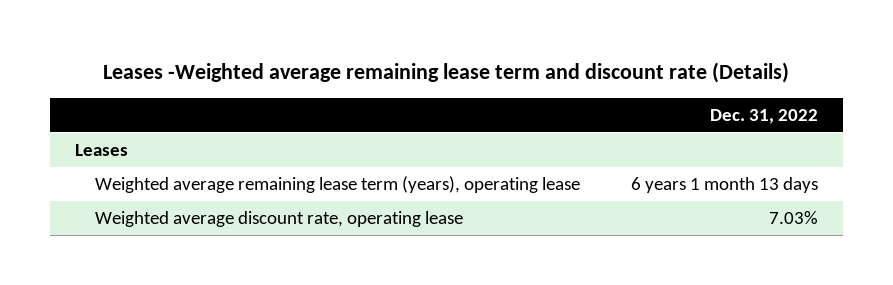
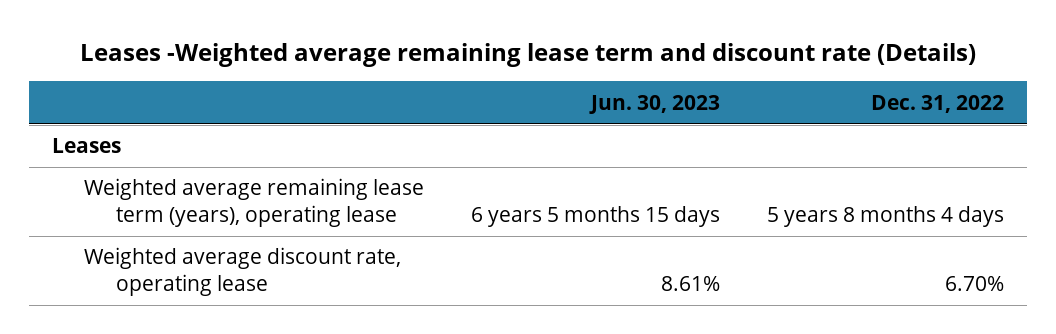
- | Dec. 31, 2022
+ | Jun. 30, 2023 | Dec. 31, 2022
- Weighted average remaining lease term (years), operating lease | 6 years 1 month 13 days
- Weighted average discount rate, operating lease | 7.03%
+ Weighted average remaining lease term (years), operating lease | 6 years 5 months 15 days | 5 years 8 months 4 days
+ Weighted average discount rate, operating lease | 8.61% | 6.70%

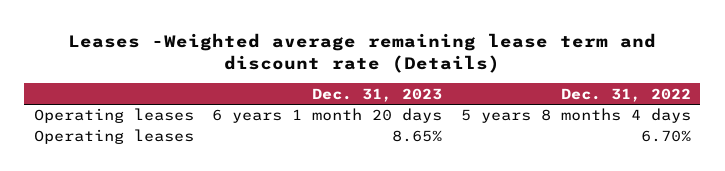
- | Jun. 30, 2023 | Dec. 31, 2022
+ | Dec. 31, 2023 | Dec. 31, 2022
- Leases
- Weighted average remaining lease term (years), operating lease | 6 years 5 months 15 days | 5 years 8 months 4 days
- Weighted average discount rate, operating lease | 8.61% | 6.70%
+ Operating leases | 6 years 1 month 20 days | 5 years 8 months 4 days
+ Operating leases | 8.65% | 6.70%

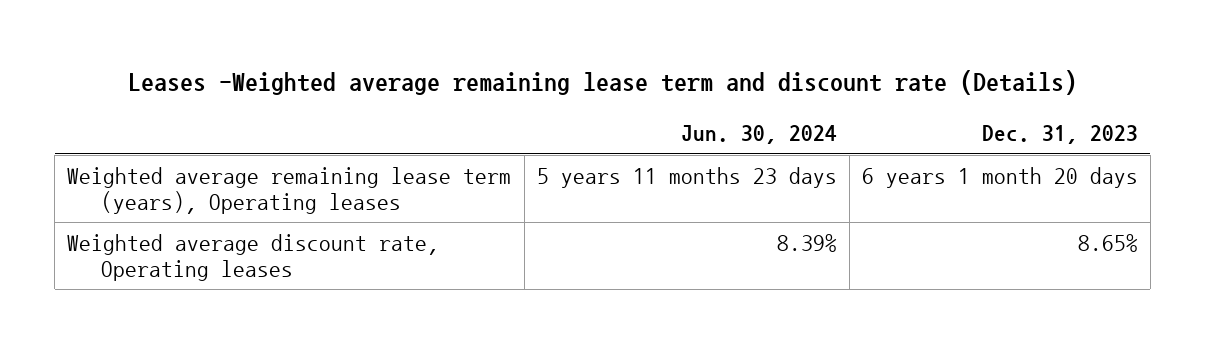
- | Dec. 31, 2023 | Dec. 31, 2022
+ | Jun. 30, 2024 | Dec. 31, 2023
- Operating leases | 6 years 1 month 20 days | 5 years 8 months 4 days
- Operating leases | 8.65% | 6.70%
+ Weighted average remaining lease term (years), Operating leases | 5 years 11 months 23 days | 6 years 1 month 20 days
+ Weighted average discount rate, Operating leases | 8.39% | 8.65%

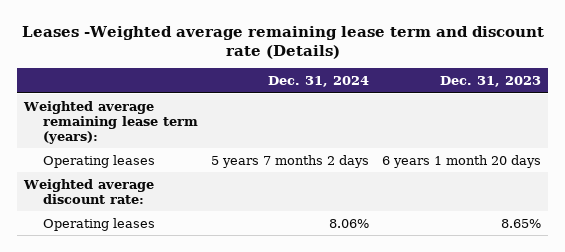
- | Jun. 30, 2024 | Dec. 31, 2023
+ | Dec. 31, 2024 | Dec. 31, 2023
- Weighted average remaining lease term (years), Operating leases | 5 years 11 months 23 days | 6 years 1 month 20 days
- Weighted average discount rate, Operating leases | 8.39% | 8.65%
+ Weighted average remaining lease term (years):
+ Operating leases | 5 years 7 months 2 days | 6 years 1 month 20 days
+ Weighted average discount rate:
+ Operating leases | 8.06% | 8.65%

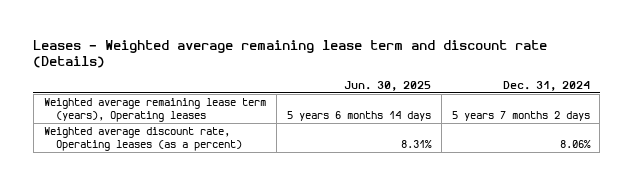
- Leases -Weighted average remaining lease term and discount rate (Details)
+ Leases - Weighted average remaining lease term and discount rate (Details)
- | Dec. 31, 2024 | Dec. 31, 2023
+ | Jun. 30, 2025 | Dec. 31, 2024
- Weighted average remaining lease term (years):
- Operating leases | 5 years 7 months 2 days | 6 years 1 month 20 days
- Weighted average discount rate:
- Operating leases | 8.06% | 8.65%
+ Weighted average remaining lease term (years), Operating leases | 5 years 6 months 14 days | 5 years 7 months 2 days
+ Weighted average discount rate, Operating leases (as a percent) | 8.31% | 8.06%

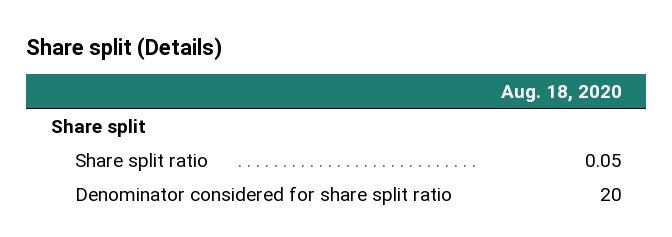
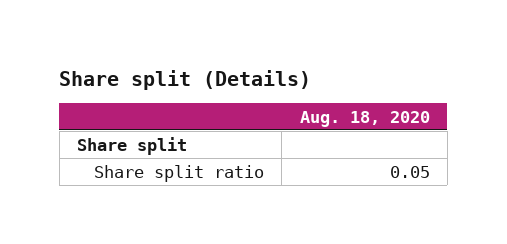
- Denominator considered for share split ratio | 20

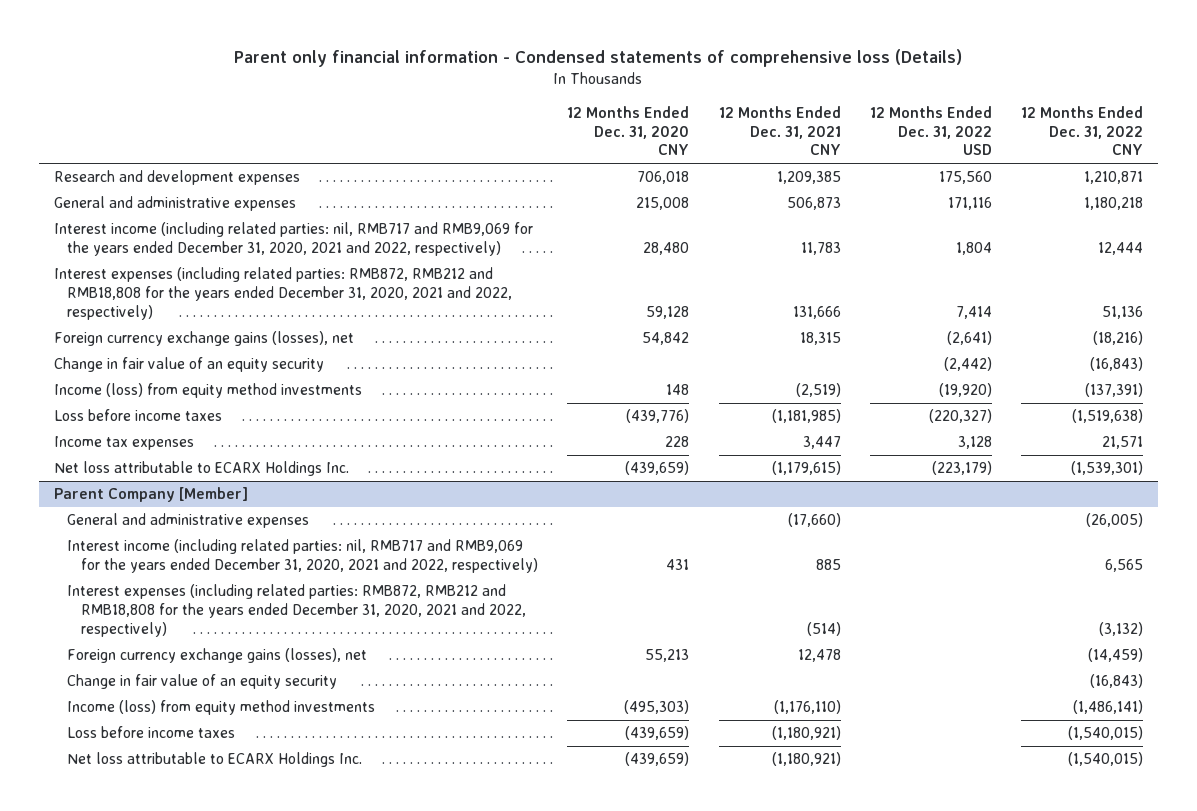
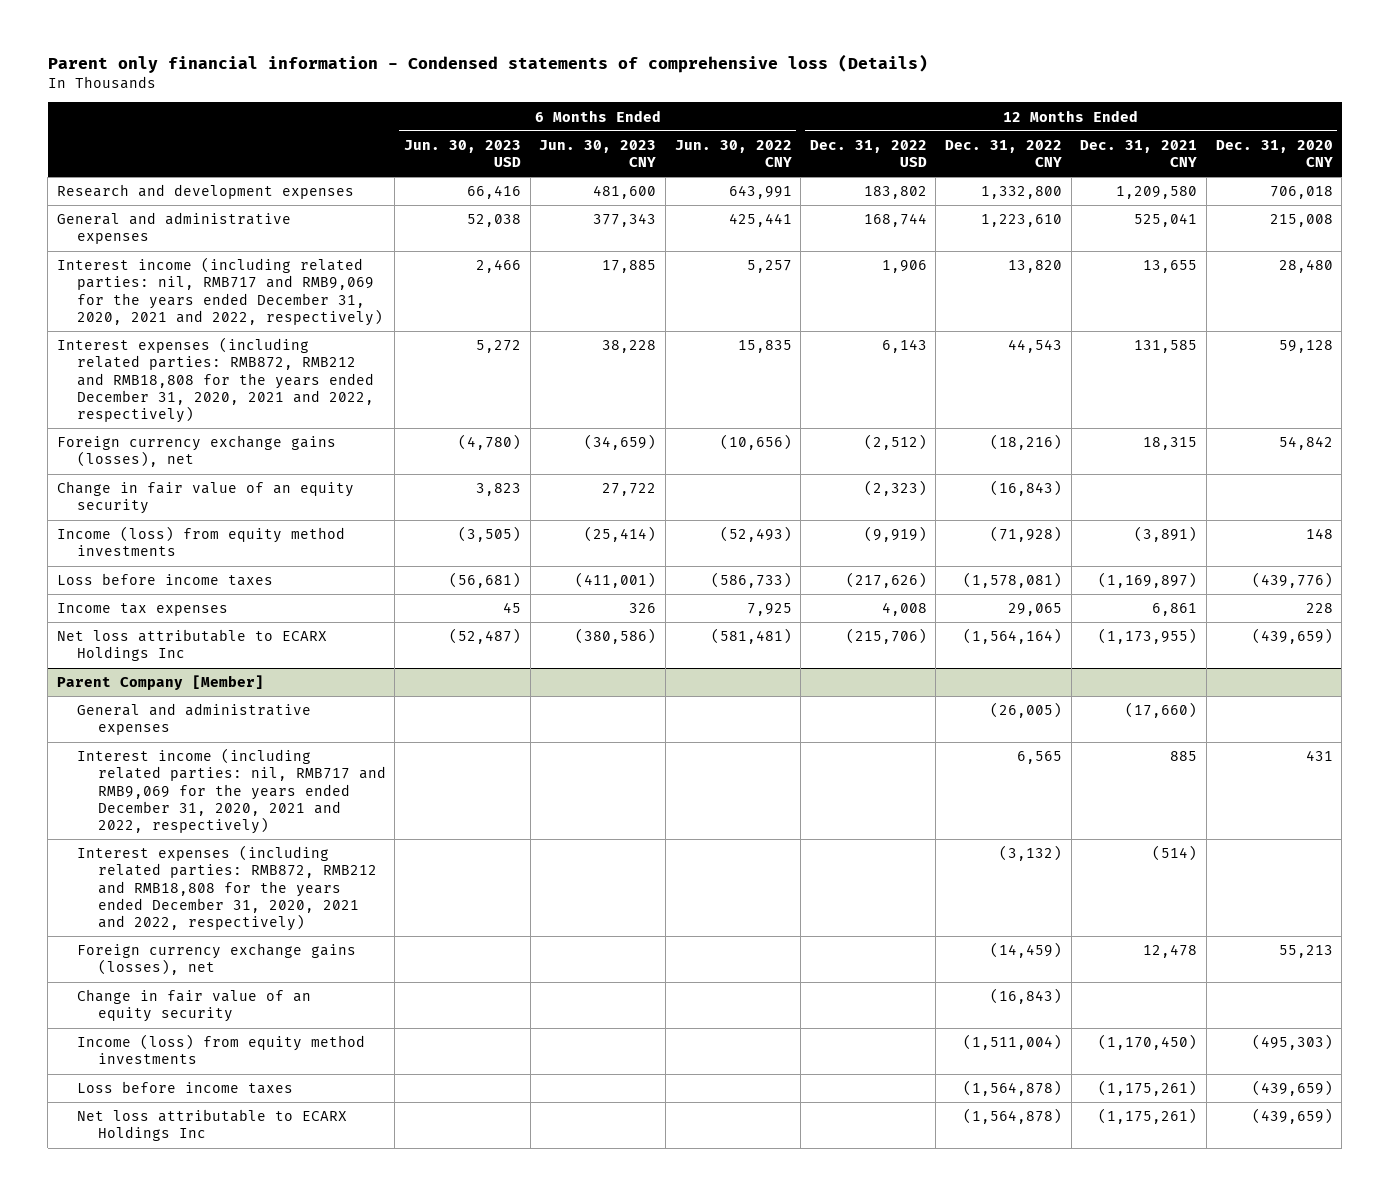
- | 12 Months Ended Dec. 31, 2020 CNY | 12 Months Ended Dec. 31, 2021 CNY | 12 Months Ended Dec. 31, 2022 USD | 12 Months Ended Dec. 31, 2022 CNY
+ | 6 Months Ended Jun. 30, 2023 USD | 6 Months Ended Jun. 30, 2023 CNY | 6 Months Ended Jun. 30, 2022 CNY | 12 Months Ended Dec. 31, 2022 USD | 12 Months Ended Dec. 31, 2022 CNY | 12 Months Ended Dec. 31, 2021 CNY | 12 Months Ended Dec. 31, 2020 CNY
- Research and development expenses | 706,018 | 1,209,385 | 175,560 | 1,210,871
- General and administrative expenses | 215,008 | 506,873 | 171,116 | 1,180,218
- Interest income (including related parties: nil, RMB717 and RMB9,069 for the years ended December 31, 2020, 2021 and 2022, respectively) | 28,480 | 11,783 | 1,804 | 12,444
- Interest expenses (including related parties: RMB872, RMB212 and RMB18,808 for the years ended December 31, 2020, 2021 and 2022, respectively) | 59,128 | 131,666 | 7,414 | 51,136
- Foreign currency exchange gains (losses), net | 54,842 | 18,315 | (2,641) | (18,216)
- Change in fair value of an equity security | | | (2,442) | (16,843)
- Income (loss) from equity method investments | 148 | (2,519) | (19,920) | (137,391)
- Loss before income taxes | (439,776) | (1,181,985) | (220,327) | (1,519,638)
- Income tax expenses | 228 | 3,447 | 3,128 | 21,571
- Net loss attributable to ECARX Holdings Inc. | (439,659) | (1,179,615) | (223,179) | (1,539,301)
+ Research and development expenses | 66,416 | 481,600 | 643,991 | 183,802 | 1,332,800 | 1,209,580 | 706,018
+ General and administrative expenses | 52,038 | 377,343 | 425,441 | 168,744 | 1,223,610 | 525,041 | 215,008
+ Interest income (including related parties: nil, RMB717 and RMB9,069 for the years ended December 31, 2020, 2021 and 2022, respectively) | 2,466 | 17,885 | 5,257 | 1,906 | 13,820 | 13,655 | 28,480
+ Interest expenses (including related parties: RMB872, RMB212 and RMB18,808 for the years ended December 31, 2020, 2021 and 2022, respectively) | 5,272 | 38,228 | 15,835 | 6,143 | 44,543 | 131,585 | 59,128
+ Foreign currency exchange gains (losses), net | (4,780) | (34,659) | (10,656) | (2,512) | (18,216) | 18,315 | 54,842
+ Change in fair value of an equity security | 3,823 | 27,722 | | (2,323) | (16,843) | |
+ Income (loss) from equity method investments | (3,505) | (25,414) | (52,493) | (9,919) | (71,928) | (3,891) | 148
+ Loss before income taxes | (56,681) | (411,001) | (586,733) | (217,626) | (1,578,081) | (1,169,897) | (439,776)
+ Income tax expenses | 45 | 326 | 7,925 | 4,008 | 29,065 | 6,861 | 228
+ Net loss attributable to ECARX Holdings Inc | (52,487) | (380,586) | (581,481) | (215,706) | (1,564,164) | (1,173,955) | (439,659)
@ Parent Company [Member]
- Income (loss) from equity method investments | (495,303) | (1,176,110) | | (1,486,141)
- Loss before income taxes | (439,659) | (1,180,921) | | (1,540,015)
- Net loss attributable to ECARX Holdings Inc. | (439,659) | (1,180,921) | | (1,540,015)
+ Income (loss) from equity method investments | | | | | (1,511,004) | (1,170,450) | (495,303)
+ Loss before income taxes | | | | | (1,564,878) | (1,175,261) | (439,659)
+ Net loss attributable to ECARX Holdings Inc | | | | | (1,564,878) | (1,175,261) | (439,659)

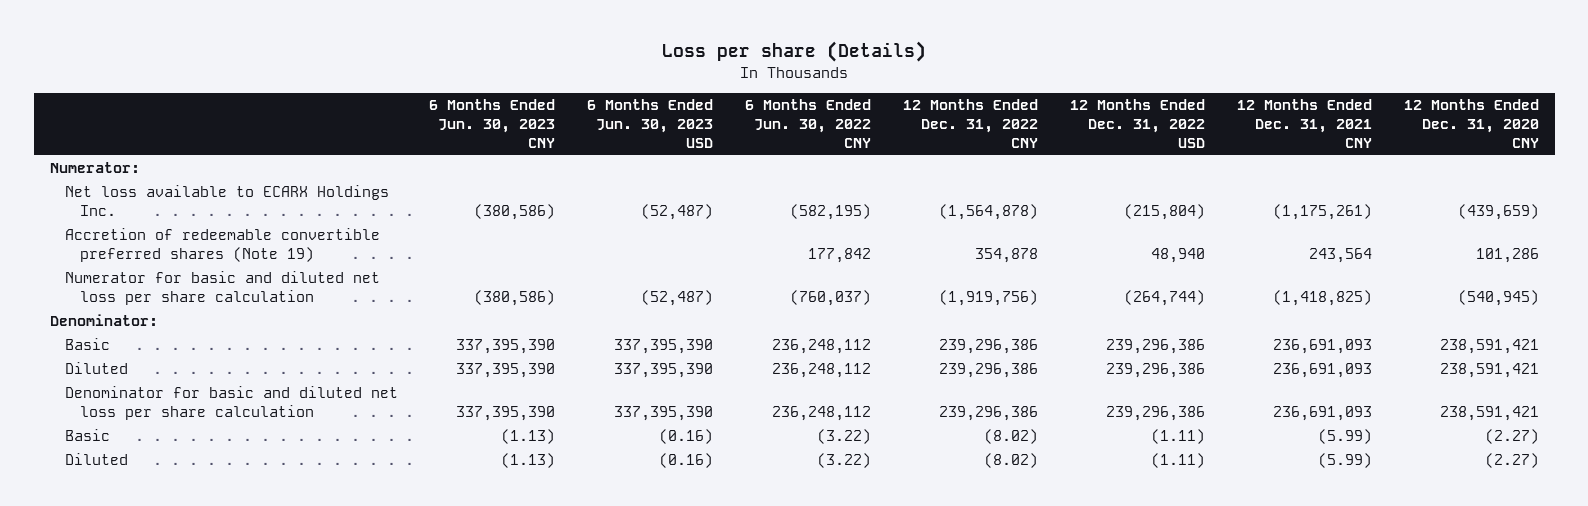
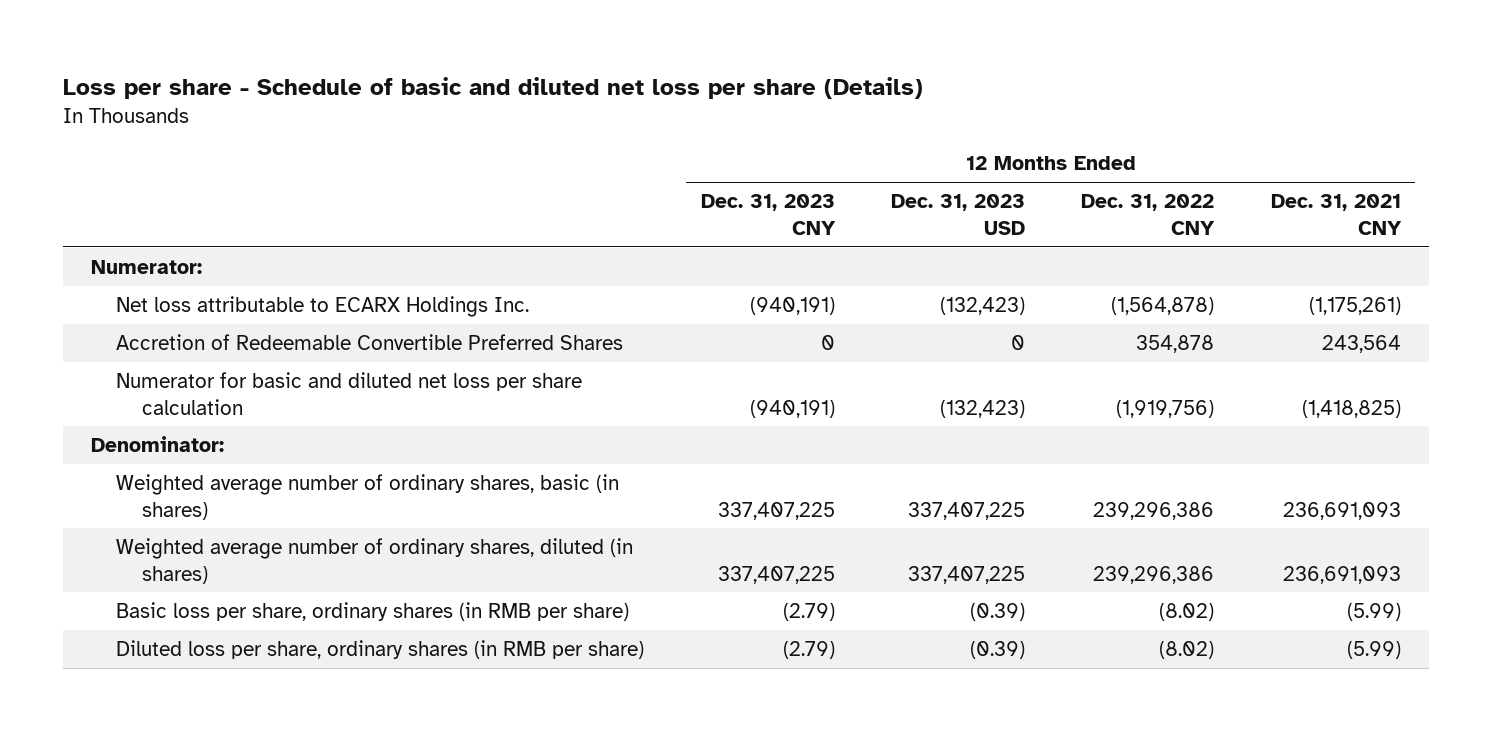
- Loss per share (Details)
+ Loss per share - Schedule of basic and diluted net loss per share (Details)
- | 6 Months Ended Jun. 30, 2023 CNY | 6 Months Ended Jun. 30, 2023 USD | 6 Months Ended Jun. 30, 2022 CNY | 12 Months Ended Dec. 31, 2022 CNY | 12 Months Ended Dec. 31, 2022 USD | 12 Months Ended Dec. 31, 2021 CNY | 12 Months Ended Dec. 31, 2020 CNY
+ | 12 Months Ended Dec. 31, 2023 CNY | 12 Months Ended Dec. 31, 2023 USD | 12 Months Ended Dec. 31, 2022 CNY | 12 Months Ended Dec. 31, 2021 CNY
- Net loss available to ECARX Holdings Inc. | (380,586) | (52,487) | (582,195) | (1,564,878) | (215,804) | (1,175,261) | (439,659)
- Accretion of redeemable convertible preferred shares (Note 19) | | | 177,842 | 354,878 | 48,940 | 243,564 | 101,286
+ Net loss attributable to ECARX Holdings Inc. | (940,191) | (132,423) | (1,564,878) | (1,175,261)
+ Accretion of Redeemable Convertible Preferred Shares | 0 | 0 | 354,878 | 243,564
- Basic | 337,395,390 | 337,395,390 | 236,248,112 | 239,296,386 | 239,296,386 | 236,691,093 | 238,591,421
- Diluted | 337,395,390 | 337,395,390 | 236,248,112 | 239,296,386 | 239,296,386 | 236,691,093 | 238,591,421
- Denominator for basic and diluted net loss per share calculation | 337,395,390 | 337,395,390 | 236,248,112 | 239,296,386 | 239,296,386 | 236,691,093 | 238,591,421
- Basic | (1.13) | (0.16) | (3.22) | (8.02) | (1.11) | (5.99) | (2.27)
- Diluted | (1.13) | (0.16) | (3.22) | (8.02) | (1.11) | (5.99) | (2.27)
+ Weighted average number of ordinary shares, basic (in shares) | 337,407,225 | 337,407,225 | 239,296,386 | 236,691,093
+ Weighted average number of ordinary shares, diluted (in shares) | 337,407,225 | 337,407,225 | 239,296,386 | 236,691,093
+ Basic loss per share, ordinary shares (in RMB per share) | (2.79) | (0.39) | (8.02) | (5.99)
+ Diluted loss per share, ordinary shares (in RMB per share) | (2.79) | (0.39) | (8.02) | (5.99)

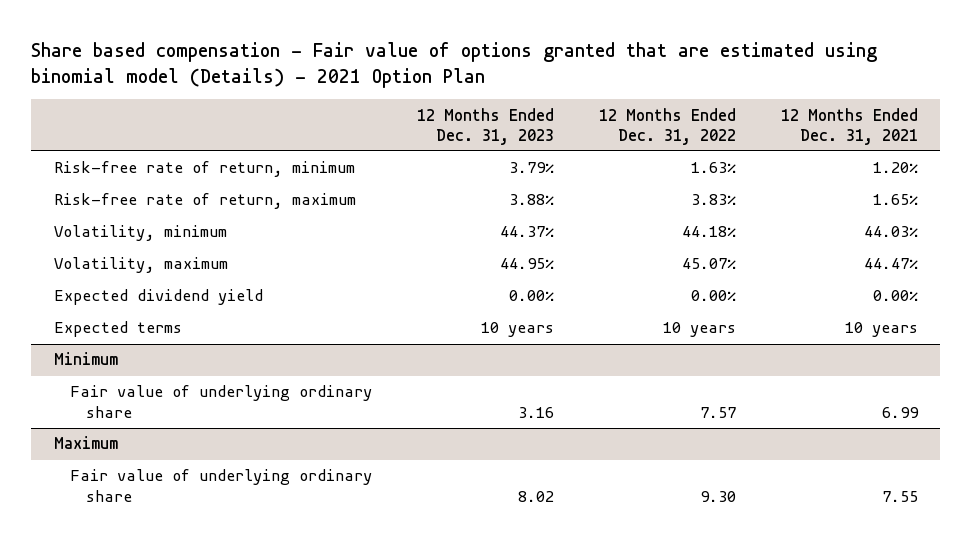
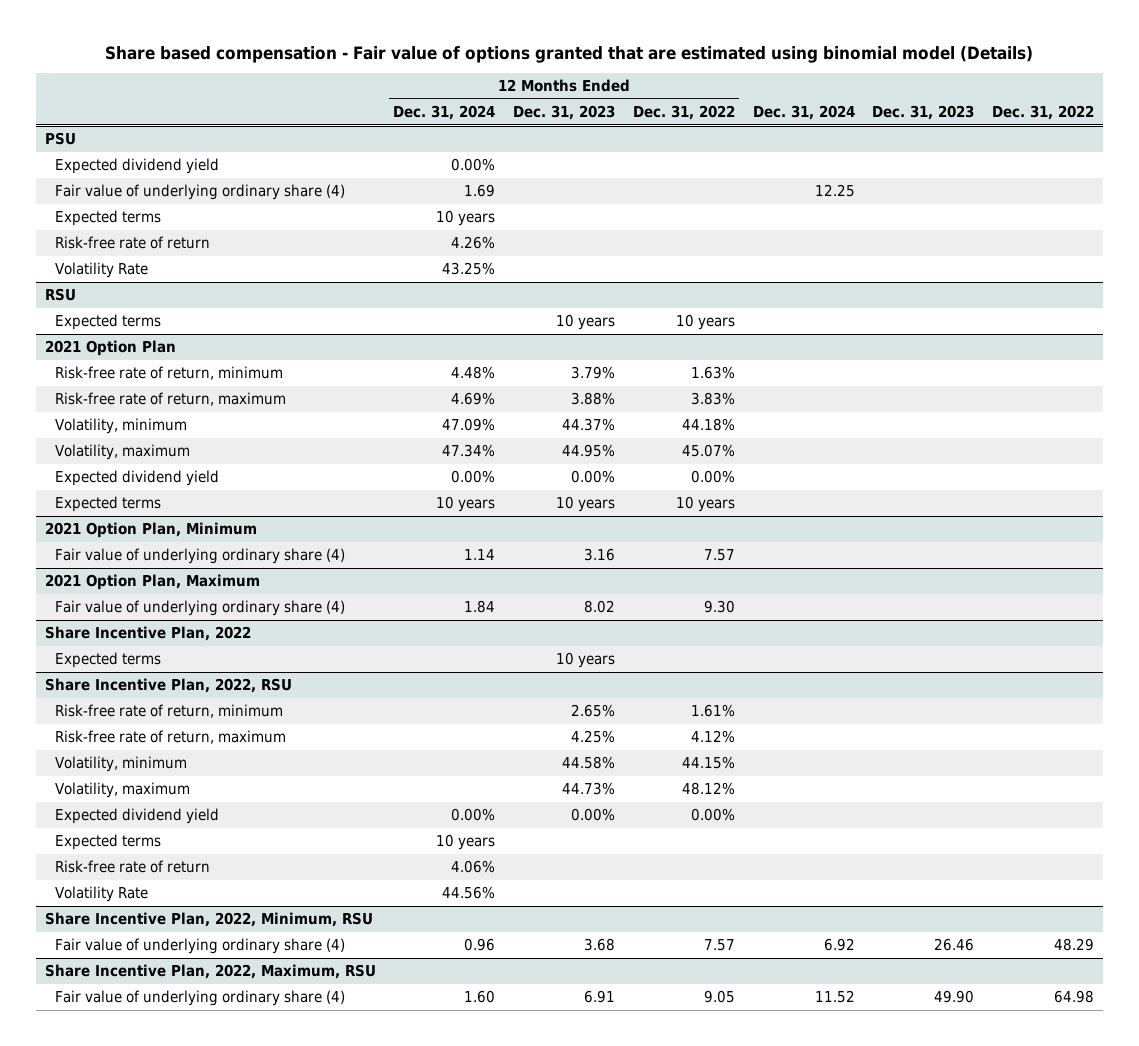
- Share based compensation - Fair value of options granted that are estimated using binomial model (Details) - 2021 Option Plan
+ Share based compensation - Fair value of options granted that are estimated using binomial model (Details)
- | 12 Months Ended Dec. 31, 2023 | 12 Months Ended Dec. 31, 2022 | 12 Months Ended Dec. 31, 2021
+ | 12 Months Ended Dec. 31, 2024 | 12 Months Ended Dec. 31, 2023 | 12 Months Ended Dec. 31, 2022 | Dec. 31, 2024 | Dec. 31, 2023 | Dec. 31, 2022
+ PSU
+ Expected dividend yield | 0.00% | | | | |
+ Fair value of underlying ordinary share (4) | 1.69 | | | 12.25 | |
+ Expected terms | 10 years | | | | |
+ Risk-free rate of return | 4.26% | | | | |
+ Volatility Rate | 43.25% | | | | |
+ RSU
+ Expected terms | | 10 years | 10 years | | |
+ 2021 Option Plan
- Minimum
- Fair value of underlying ordinary share | 3.16 | 7.57 | 6.99
- Maximum
- Fair value of underlying ordinary share | 8.02 | 9.30 | 7.55
+ 2021 Option Plan, Minimum
+ Fair value of underlying ordinary share (4) | 1.14 | 3.16 | 7.57 | | |
+ 2021 Option Plan, Maximum
+ Fair value of underlying ordinary share (4) | 1.84 | 8.02 | 9.30 | | |
+ Share Incentive Plan, 2022
+ Expected terms | | 10 years | | | |
+ Share Incentive Plan, 2022, RSU
+ Risk-free rate of return, minimum | | 2.65% | 1.61% | | |
+ Risk-free rate of return, maximum | | 4.25% | 4.12% | | |
+ Volatility, minimum | | 44.58% | 44.15% | | |
+ Volatility, maximum | | 44.73% | 48.12% | | |
+ Expected dividend yield | 0.00% | 0.00% | 0.00% | | |
+ Expected terms | 10 years | | | | |
+ Risk-free rate of return | 4.06% | | | | |
+ Volatility Rate | 44.56% | | | | |
+ Share Incentive Plan, 2022, Minimum, RSU
+ Fair value of underlying ordinary share (4) | 0.96 | 3.68 | 7.57 | 6.92 | 26.46 | 48.29
+ Share Incentive Plan, 2022, Maximum, RSU
+ Fair value of underlying ordinary share (4) | 1.60 | 6.91 | 9.05 | 11.52 | 49.90 | 64.98

